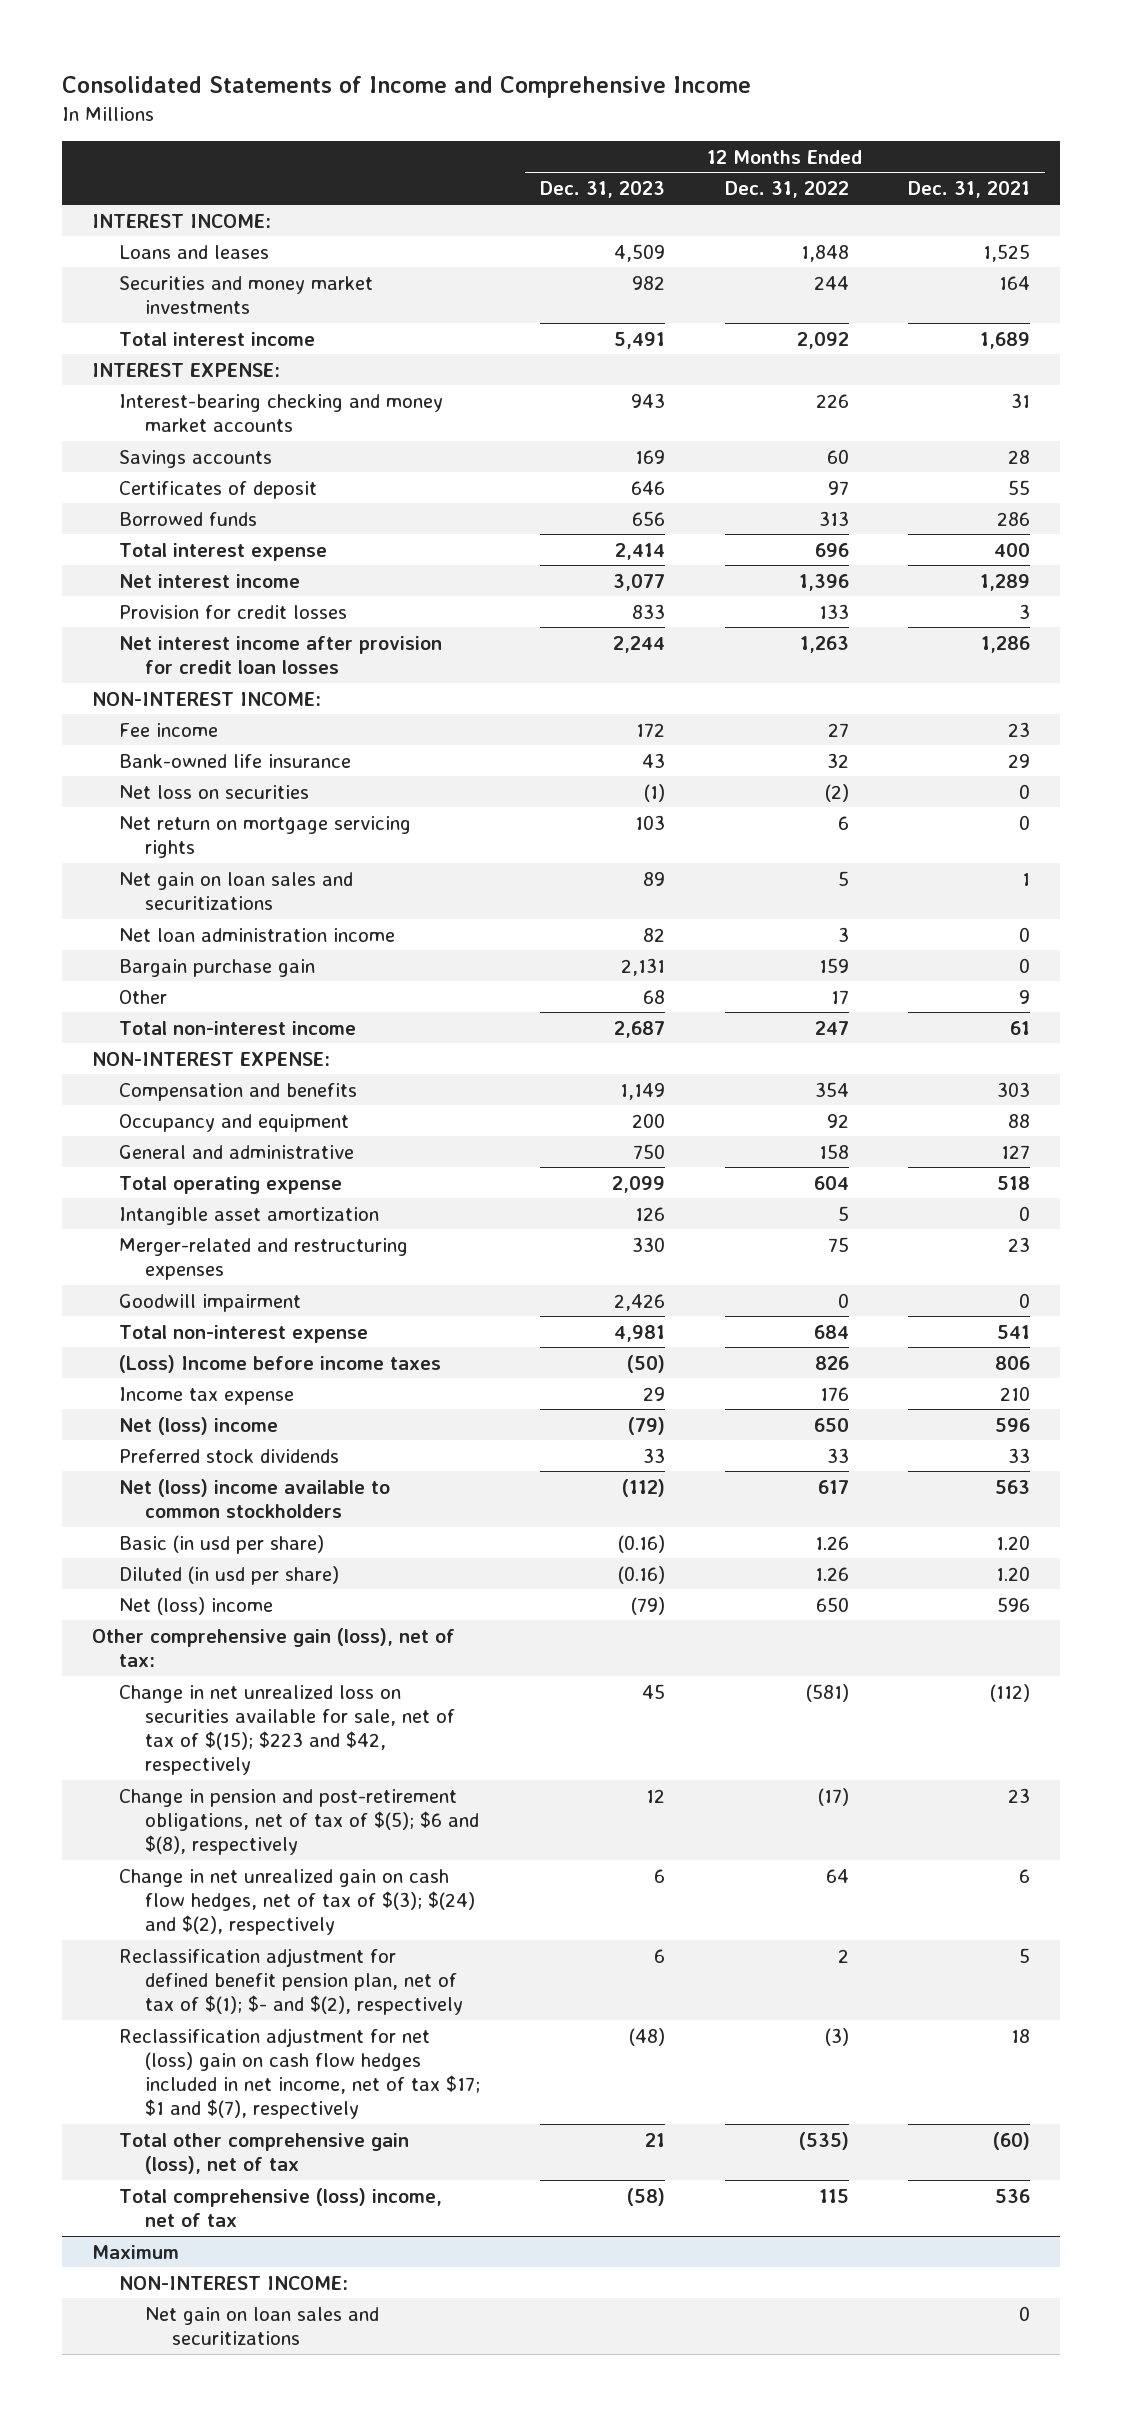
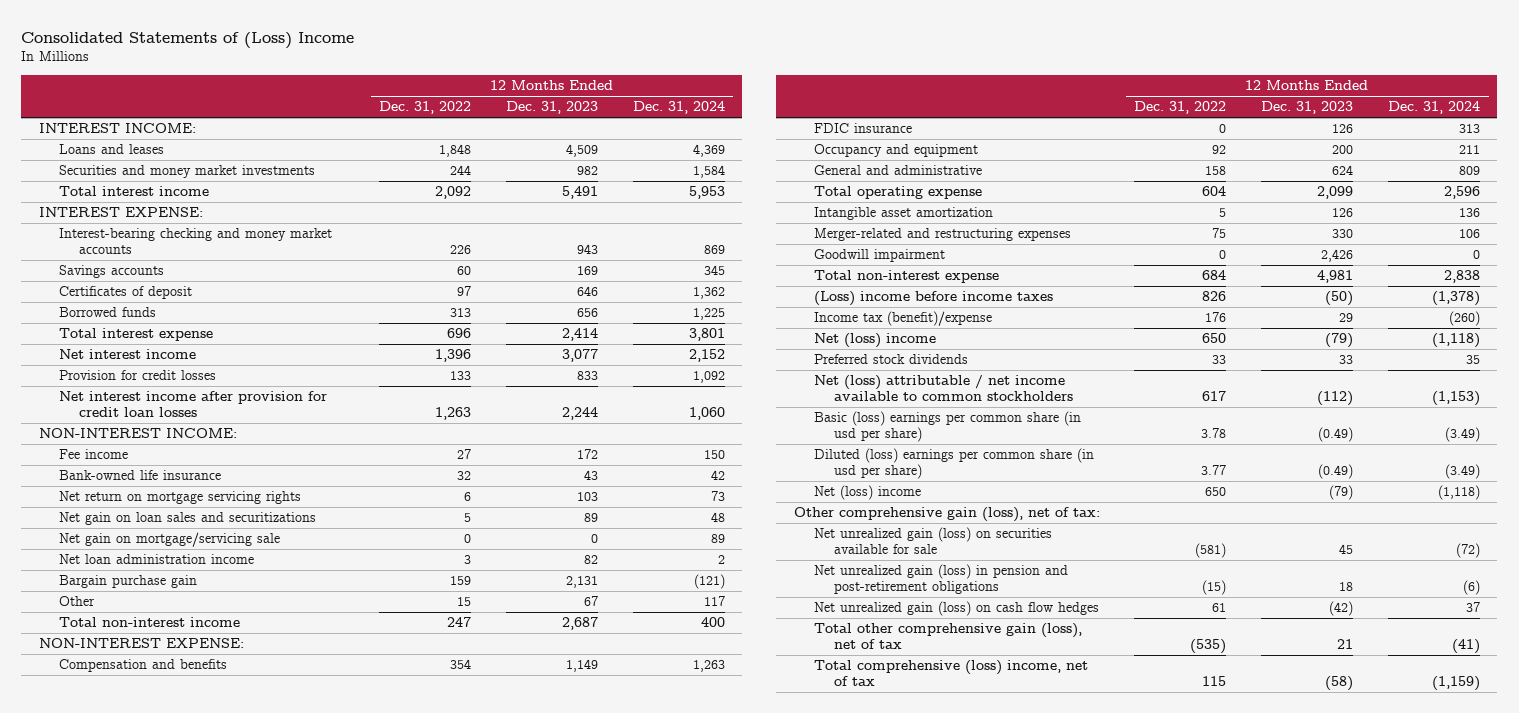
- Consolidated Statements of Income and Comprehensive Income
+ Consolidated Statements of (Loss) Income
- | 12 Months Ended Dec. 31, 2023 | 12 Months Ended Dec. 31, 2022 | 12 Months Ended Dec. 31, 2021
+ | 12 Months Ended Dec. 31, 2022 | 12 Months Ended Dec. 31, 2023 | 12 Months Ended Dec. 31, 2024
- Net loss on securities | (1) | (2) | 0
+ Net gain on mortgage/servicing sale | 0 | 0 | 89
- Other | 68 | 17 | 9
+ Other | 15 | 67 | 117
+ FDIC insurance | 0 | 126 | 313
- General and administrative | 750 | 158 | 127
+ General and administrative | 158 | 624 | 809
- (Loss) Income before income taxes | (50) | 826 | 806
- Income tax expense | 29 | 176 | 210
+ (Loss) income before income taxes | 826 | (50) | (1,378)
+ Income tax (benefit)/expense | 176 | 29 | (260)
- Net (loss) income available to common stockholders | (112) | 617 | 563
- Basic (in usd per share) | (0.16) | 1.26 | 1.20
- Diluted (in usd per share) | (0.16) | 1.26 | 1.20
+ Net (loss) attributable / net income available to common stockholders | 617 | (112) | (1,153)
+ Basic (loss) earnings per common share (in usd per share) | 3.78 | (0.49) | (3.49)
+ Diluted (loss) earnings per common share (in usd per share) | 3.77 | (0.49) | (3.49)
- Change in net unrealized loss on securities available for sale, net of tax of $(15); $223 and $42, respectively | 45 | (581) | (112)
- Change in pension and post-retirement obligations, net of tax of $(5); $6 and $(8), respectively | 12 | (17) | 23
- Change in net unrealized gain on cash flow hedges, net of tax of $(3); $(24) and $(2), respectively | 6 | 64 | 6
- Reclassification adjustment for defined benefit pension plan, net of tax of $(1); $- and $(2), respectively | 6 | 2 | 5
- Reclassification adjustment for net (loss) gain on cash flow hedges included in net income, net of tax $17; $1 and $(7), respectively | (48) | (3) | 18
+ Net unrealized gain (loss) on securities available for sale | (581) | 45 | (72)
+ Net unrealized gain (loss) in pension and post-retirement obligations | (15) | 18 | (6)
+ Net unrealized gain (loss) on cash flow hedges | 61 | (42) | 37
- Maximum
- NON-INTEREST INCOME:
- Net gain on loan sales and securitizations | | | 0

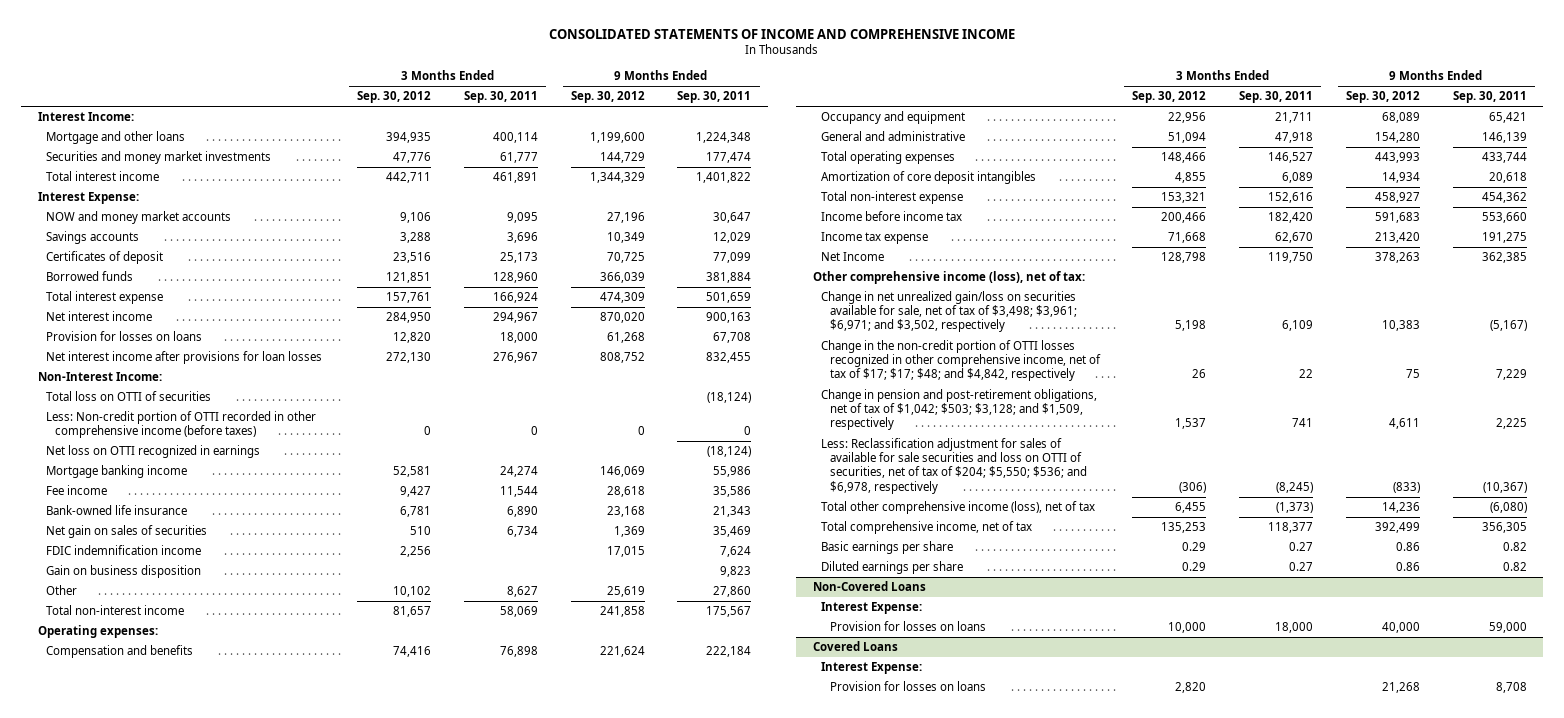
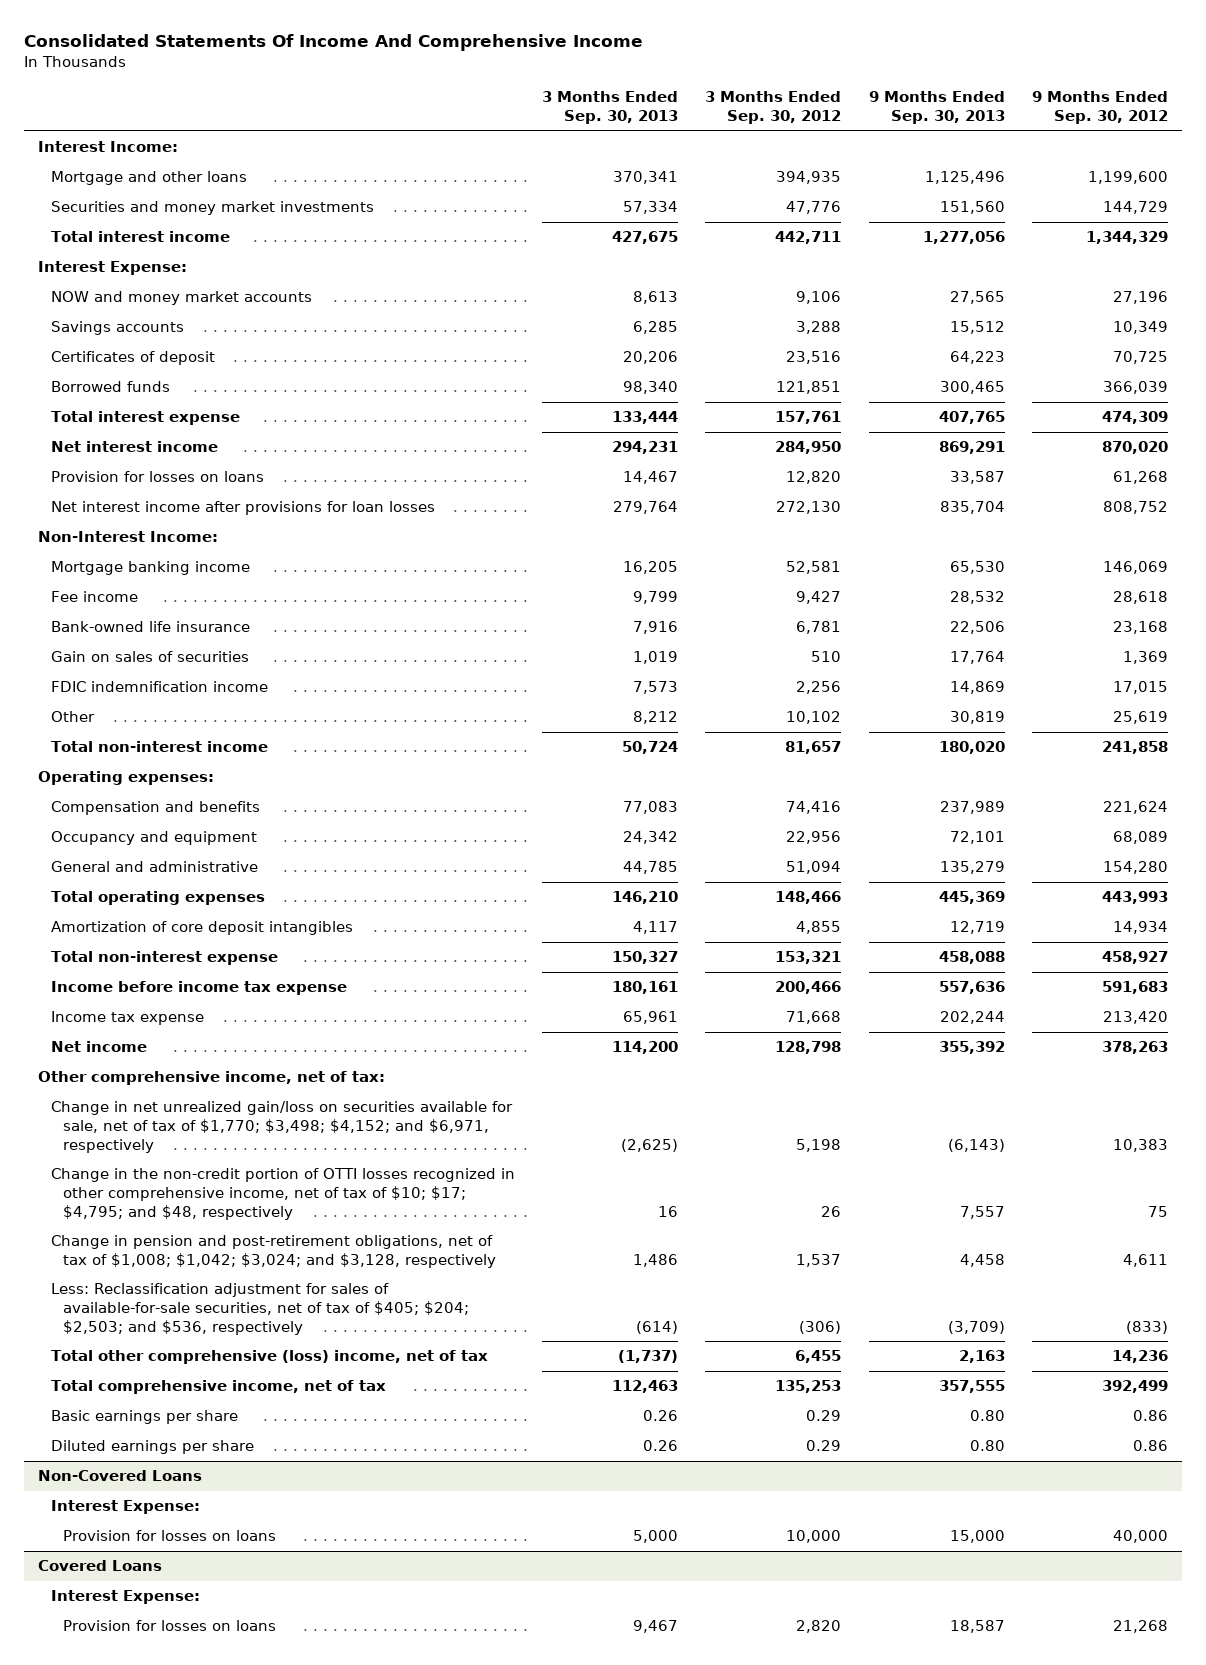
- CONSOLIDATED STATEMENTS OF INCOME AND COMPREHENSIVE INCOME
+ Consolidated Statements Of Income And Comprehensive Income
- | 3 Months Ended Sep. 30, 2012 | 3 Months Ended Sep. 30, 2011 | 9 Months Ended Sep. 30, 2012 | 9 Months Ended Sep. 30, 2011
+ | 3 Months Ended Sep. 30, 2013 | 3 Months Ended Sep. 30, 2012 | 9 Months Ended Sep. 30, 2013 | 9 Months Ended Sep. 30, 2012
- Total loss on OTTI of securities | | | | (18,124)
- Less: Non-credit portion of OTTI recorded in other comprehensive income (before taxes) | 0 | 0 | 0 | 0
- Net loss on OTTI recognized in earnings | | | | (18,124)
- Net gain on sales of securities | 510 | 6,734 | 1,369 | 35,469
+ Gain on sales of securities | 1,019 | 510 | 17,764 | 1,369
- Gain on business disposition | | | | 9,823
- Income before income tax | 200,466 | 182,420 | 591,683 | 553,660
+ Income before income tax expense | 180,161 | 200,466 | 557,636 | 591,683
- Net Income | 128,798 | 119,750 | 378,263 | 362,385
- Other comprehensive income (loss), net of tax:
- Change in net unrealized gain/loss on securities available for sale, net of tax of $3,498; $3,961; $6,971; and $3,502, respectively | 5,198 | 6,109 | 10,383 | (5,167)
- Change in the non-credit portion of OTTI losses recognized in other comprehensive income, net of tax of $17; $17; $48; and $4,842, respectively | 26 | 22 | 75 | 7,229
- Change in pension and post-retirement obligations, net of tax of $1,042; $503; $3,128; and $1,509, respectively | 1,537 | 741 | 4,611 | 2,225
- Less: Reclassification adjustment for sales of available for sale securities and loss on OTTI of securities, net of tax of $204; $5,550; $536; and $6,978, respectively | (306) | (8,245) | (833) | (10,367)
- Total other comprehensive income (loss), net of tax | 6,455 | (1,373) | 14,236 | (6,080)
+ Net income | 114,200 | 128,798 | 355,392 | 378,263
+ Other comprehensive income, net of tax:
+ Change in net unrealized gain/loss on securities available for sale, net of tax of $1,770; $3,498; $4,152; and $6,971, respectively | (2,625) | 5,198 | (6,143) | 10,383
+ Change in the non-credit portion of OTTI losses recognized in other comprehensive income, net of tax of $10; $17; $4,795; and $48, respectively | 16 | 26 | 7,557 | 75
+ Change in pension and post-retirement obligations, net of tax of $1,008; $1,042; $3,024; and $3,128, respectively | 1,486 | 1,537 | 4,458 | 4,611
+ Less: Reclassification adjustment for sales of available-for-sale securities, net of tax of $405; $204; $2,503; and $536, respectively | (614) | (306) | (3,709) | (833)
+ Total other comprehensive (loss) income, net of tax | (1,737) | 6,455 | 2,163 | 14,236

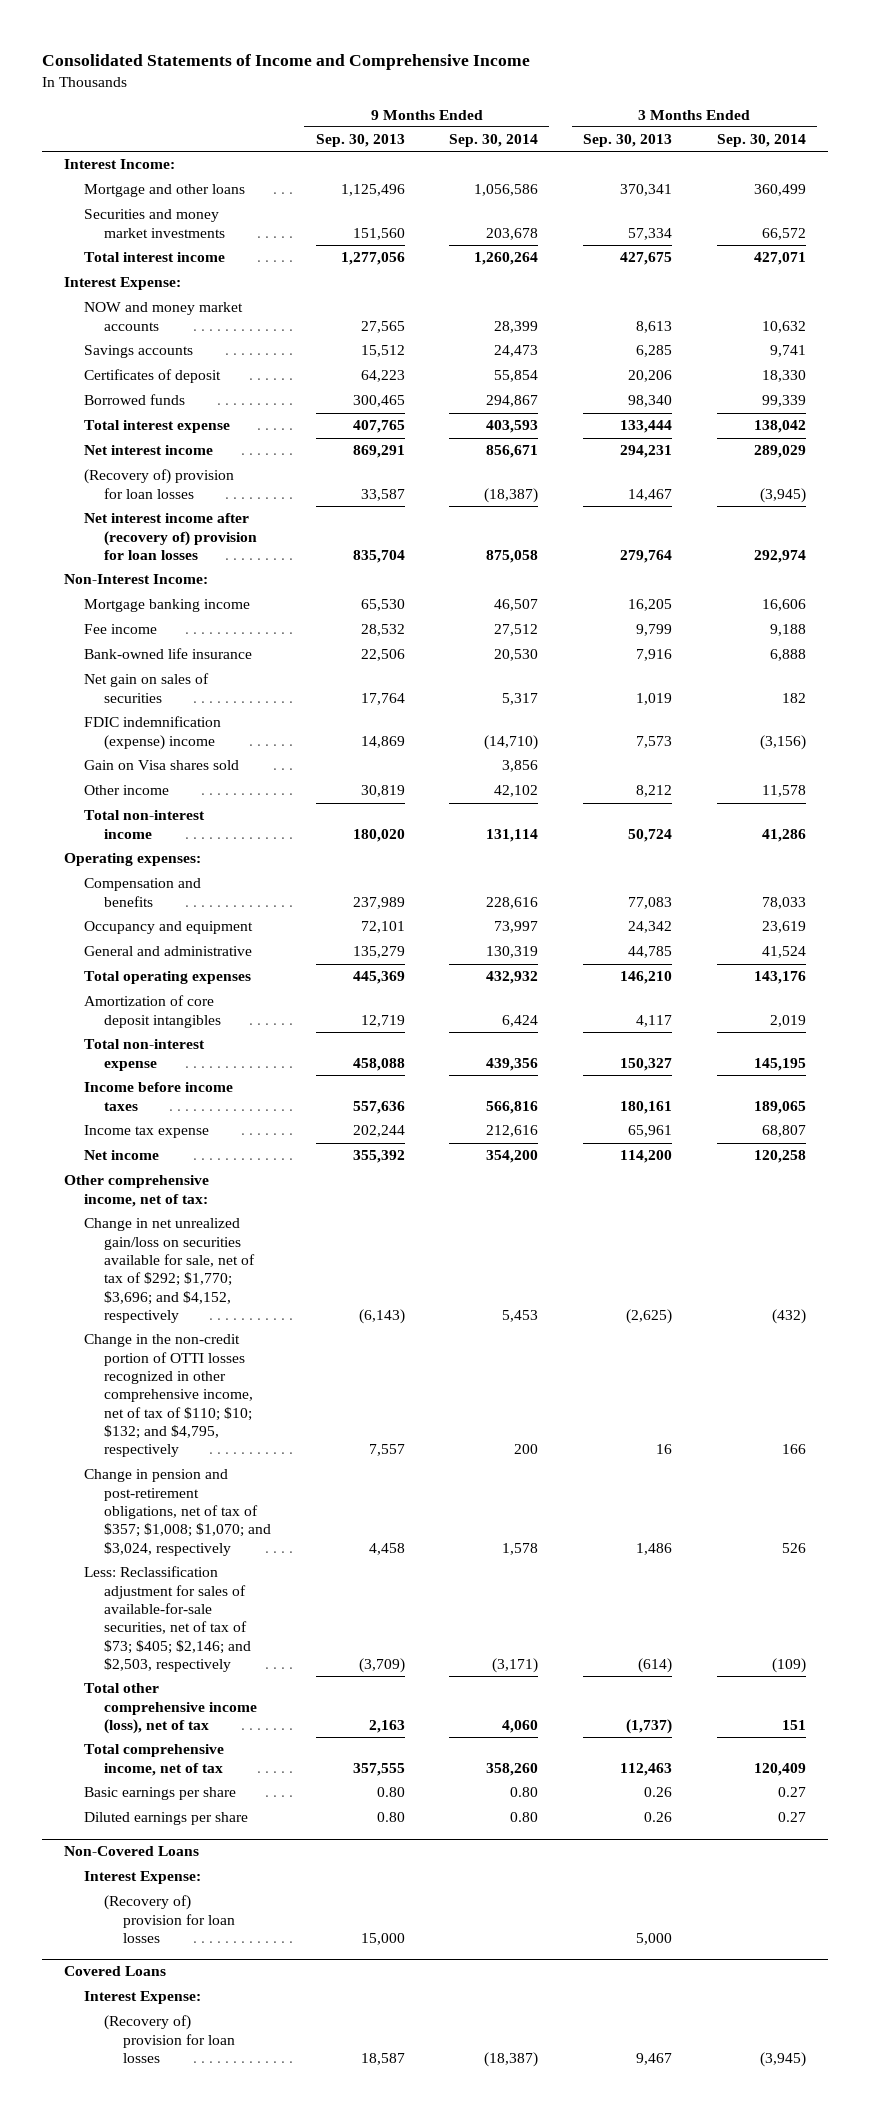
- Consolidated Statements Of Income And Comprehensive Income
+ Consolidated Statements of Income and Comprehensive Income
- | 3 Months Ended Sep. 30, 2013 | 3 Months Ended Sep. 30, 2012 | 9 Months Ended Sep. 30, 2013 | 9 Months Ended Sep. 30, 2012
+ | 9 Months Ended Sep. 30, 2013 | 9 Months Ended Sep. 30, 2014 | 3 Months Ended Sep. 30, 2013 | 3 Months Ended Sep. 30, 2014
- Provision for losses on loans | 14,467 | 12,820 | 33,587 | 61,268
- Net interest income after provisions for loan losses | 279,764 | 272,130 | 835,704 | 808,752
+ (Recovery of) provision for loan losses | 33,587 | (18,387) | 14,467 | (3,945)
+ Net interest income after (recovery of) provision for loan losses | 835,704 | 875,058 | 279,764 | 292,974
- Gain on sales of securities | 1,019 | 510 | 17,764 | 1,369
- FDIC indemnification income | 7,573 | 2,256 | 14,869 | 17,015
- Other | 8,212 | 10,102 | 30,819 | 25,619
+ Net gain on sales of securities | 17,764 | 5,317 | 1,019 | 182
+ FDIC indemnification (expense) income | 14,869 | (14,710) | 7,573 | (3,156)
+ Gain on Visa shares sold | | 3,856 | |
+ Other income | 30,819 | 42,102 | 8,212 | 11,578
- Income before income tax expense | 180,161 | 200,466 | 557,636 | 591,683
+ Income before income taxes | 557,636 | 566,816 | 180,161 | 189,065
- Change in net unrealized gain/loss on securities available for sale, net of tax of $1,770; $3,498; $4,152; and $6,971, respectively | (2,625) | 5,198 | (6,143) | 10,383
- Change in the non-credit portion of OTTI losses recognized in other comprehensive income, net of tax of $10; $17; $4,795; and $48, respectively | 16 | 26 | 7,557 | 75
- Change in pension and post-retirement obligations, net of tax of $1,008; $1,042; $3,024; and $3,128, respectively | 1,486 | 1,537 | 4,458 | 4,611
- Less: Reclassification adjustment for sales of available-for-sale securities, net of tax of $405; $204; $2,503; and $536, respectively | (614) | (306) | (3,709) | (833)
- Total other comprehensive (loss) income, net of tax | (1,737) | 6,455 | 2,163 | 14,236
+ Change in net unrealized gain/loss on securities available for sale, net of tax of $292; $1,770; $3,696; and $4,152, respectively | (6,143) | 5,453 | (2,625) | (432)
+ Change in the non-credit portion of OTTI losses recognized in other comprehensive income, net of tax of $110; $10; $132; and $4,795, respectively | 7,557 | 200 | 16 | 166
+ Change in pension and post-retirement obligations, net of tax of $357; $1,008; $1,070; and $3,024, respectively | 4,458 | 1,578 | 1,486 | 526
+ Less: Reclassification adjustment for sales of available-for-sale securities, net of tax of $73; $405; $2,146; and $2,503, respectively | (3,709) | (3,171) | (614) | (109)
+ Total other comprehensive income (loss), net of tax | 2,163 | 4,060 | (1,737) | 151
@ Non-Covered Loans
- Provision for losses on loans | 5,000 | 10,000 | 15,000 | 40,000
+ (Recovery of) provision for loan losses | 15,000 | | 5,000 |
@ Covered Loans
- Provision for losses on loans | 9,467 | 2,820 | 18,587 | 21,268
+ (Recovery of) provision for loan losses | 18,587 | (18,387) | 9,467 | (3,945)

